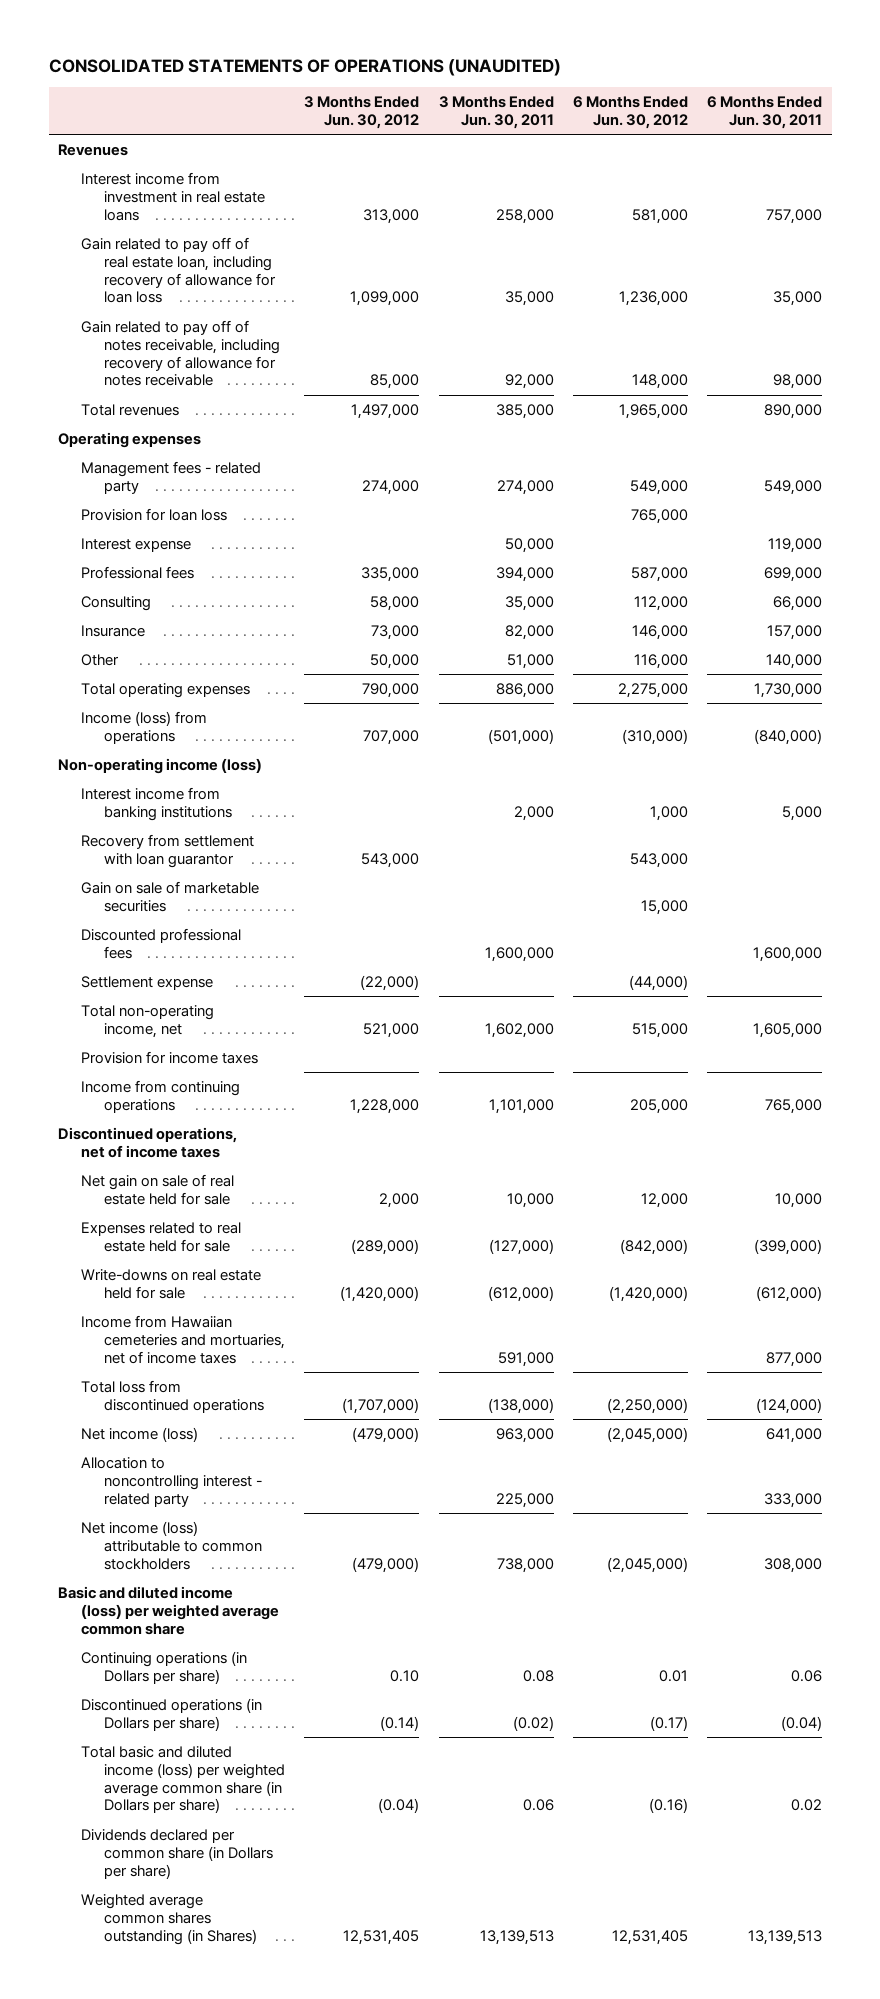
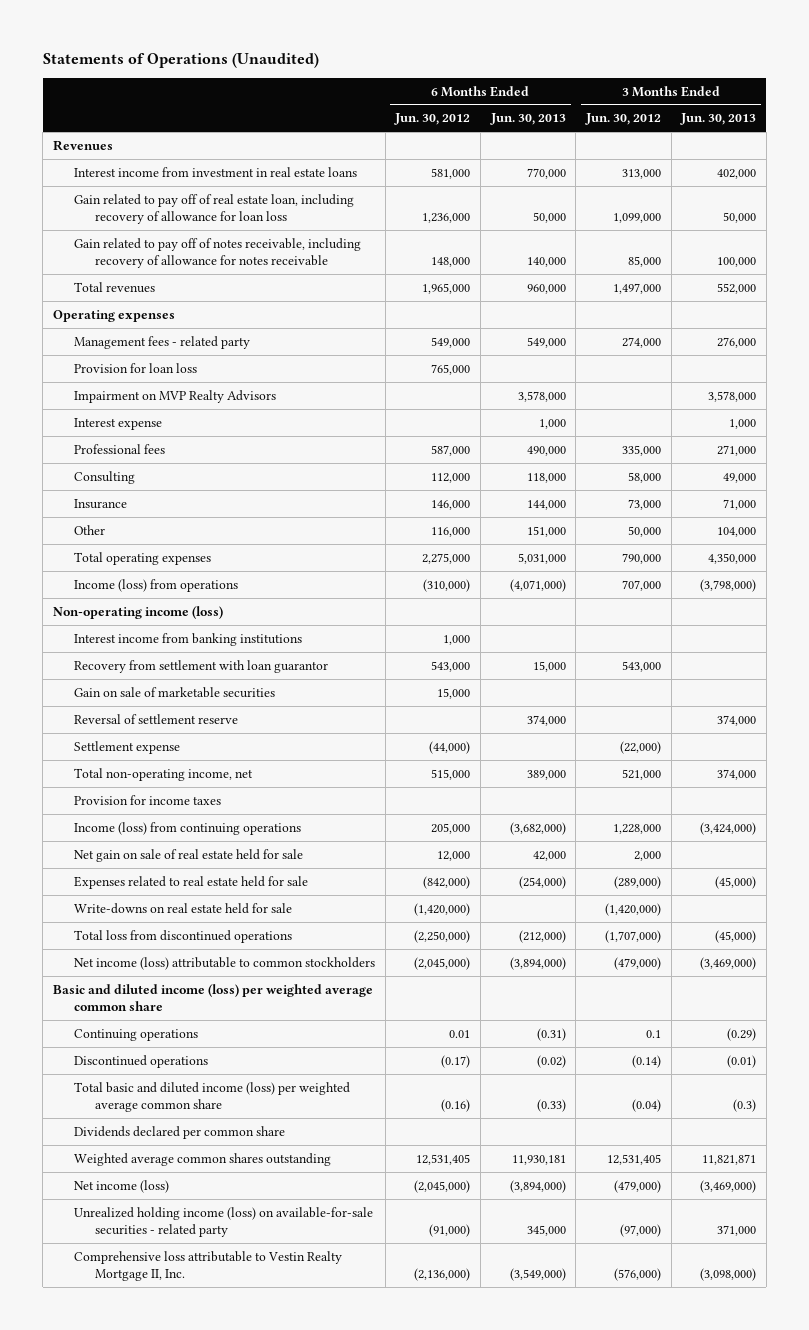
- CONSOLIDATED STATEMENTS OF OPERATIONS (UNAUDITED)
+ Statements of Operations (Unaudited)
- | 3 Months Ended Jun. 30, 2012 | 3 Months Ended Jun. 30, 2011 | 6 Months Ended Jun. 30, 2012 | 6 Months Ended Jun. 30, 2011
+ | 6 Months Ended Jun. 30, 2012 | 6 Months Ended Jun. 30, 2013 | 3 Months Ended Jun. 30, 2012 | 3 Months Ended Jun. 30, 2013
+ Impairment on MVP Realty Advisors | | 3,578,000 | | 3,578,000
- Discounted professional fees | | 1,600,000 | | 1,600,000
+ Reversal of settlement reserve | | 374,000 | | 374,000
- Income from continuing operations | 1,228,000 | 1,101,000 | 205,000 | 765,000
- Discontinued operations, net of income taxes
+ Income (loss) from continuing operations | 205,000 | (3,682,000) | 1,228,000 | (3,424,000)
- Income from Hawaiian cemeteries and mortuaries, net of income taxes | | 591,000 | | 877,000
- Allocation to noncontrolling interest - related party | | 225,000 | | 333,000
- Continuing operations (in Dollars per share) | 0.10 | 0.08 | 0.01 | 0.06
- Discontinued operations (in Dollars per share) | (0.14) | (0.02) | (0.17) | (0.04)
- Total basic and diluted income (loss) per weighted average common share (in Dollars per share) | (0.04) | 0.06 | (0.16) | 0.02
- Dividends declared per common share (in Dollars per share)
- Weighted average common shares outstanding (in Shares) | 12,531,405 | 13,139,513 | 12,531,405 | 13,139,513
+ Continuing operations | 0.01 | (0.31) | 0.1 | (0.29)
+ Discontinued operations | (0.17) | (0.02) | (0.14) | (0.01)
+ Total basic and diluted income (loss) per weighted average common share | (0.16) | (0.33) | (0.04) | (0.3)
+ Dividends declared per common share
+ Weighted average common shares outstanding | 12,531,405 | 11,930,181 | 12,531,405 | 11,821,871
moved down: Net income (loss) | (2,045,000) | (3,894,000) | (479,000) | (3,469,000)
+ Unrealized holding income (loss) on available-for-sale securities - related party | (91,000) | 345,000 | (97,000) | 371,000
+ Comprehensive loss attributable to Vestin Realty Mortgage II, Inc. | (2,136,000) | (3,549,000) | (576,000) | (3,098,000)

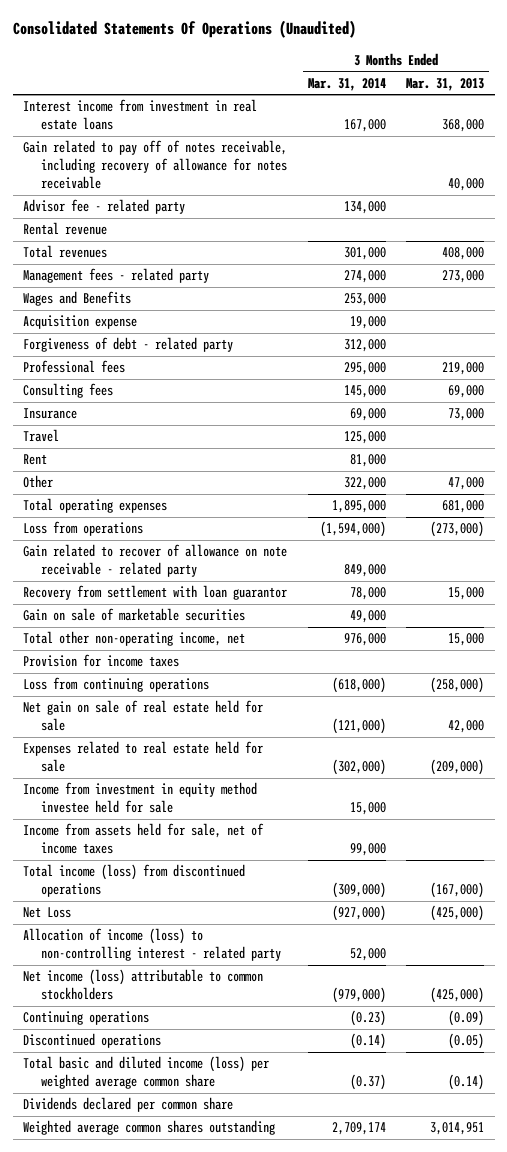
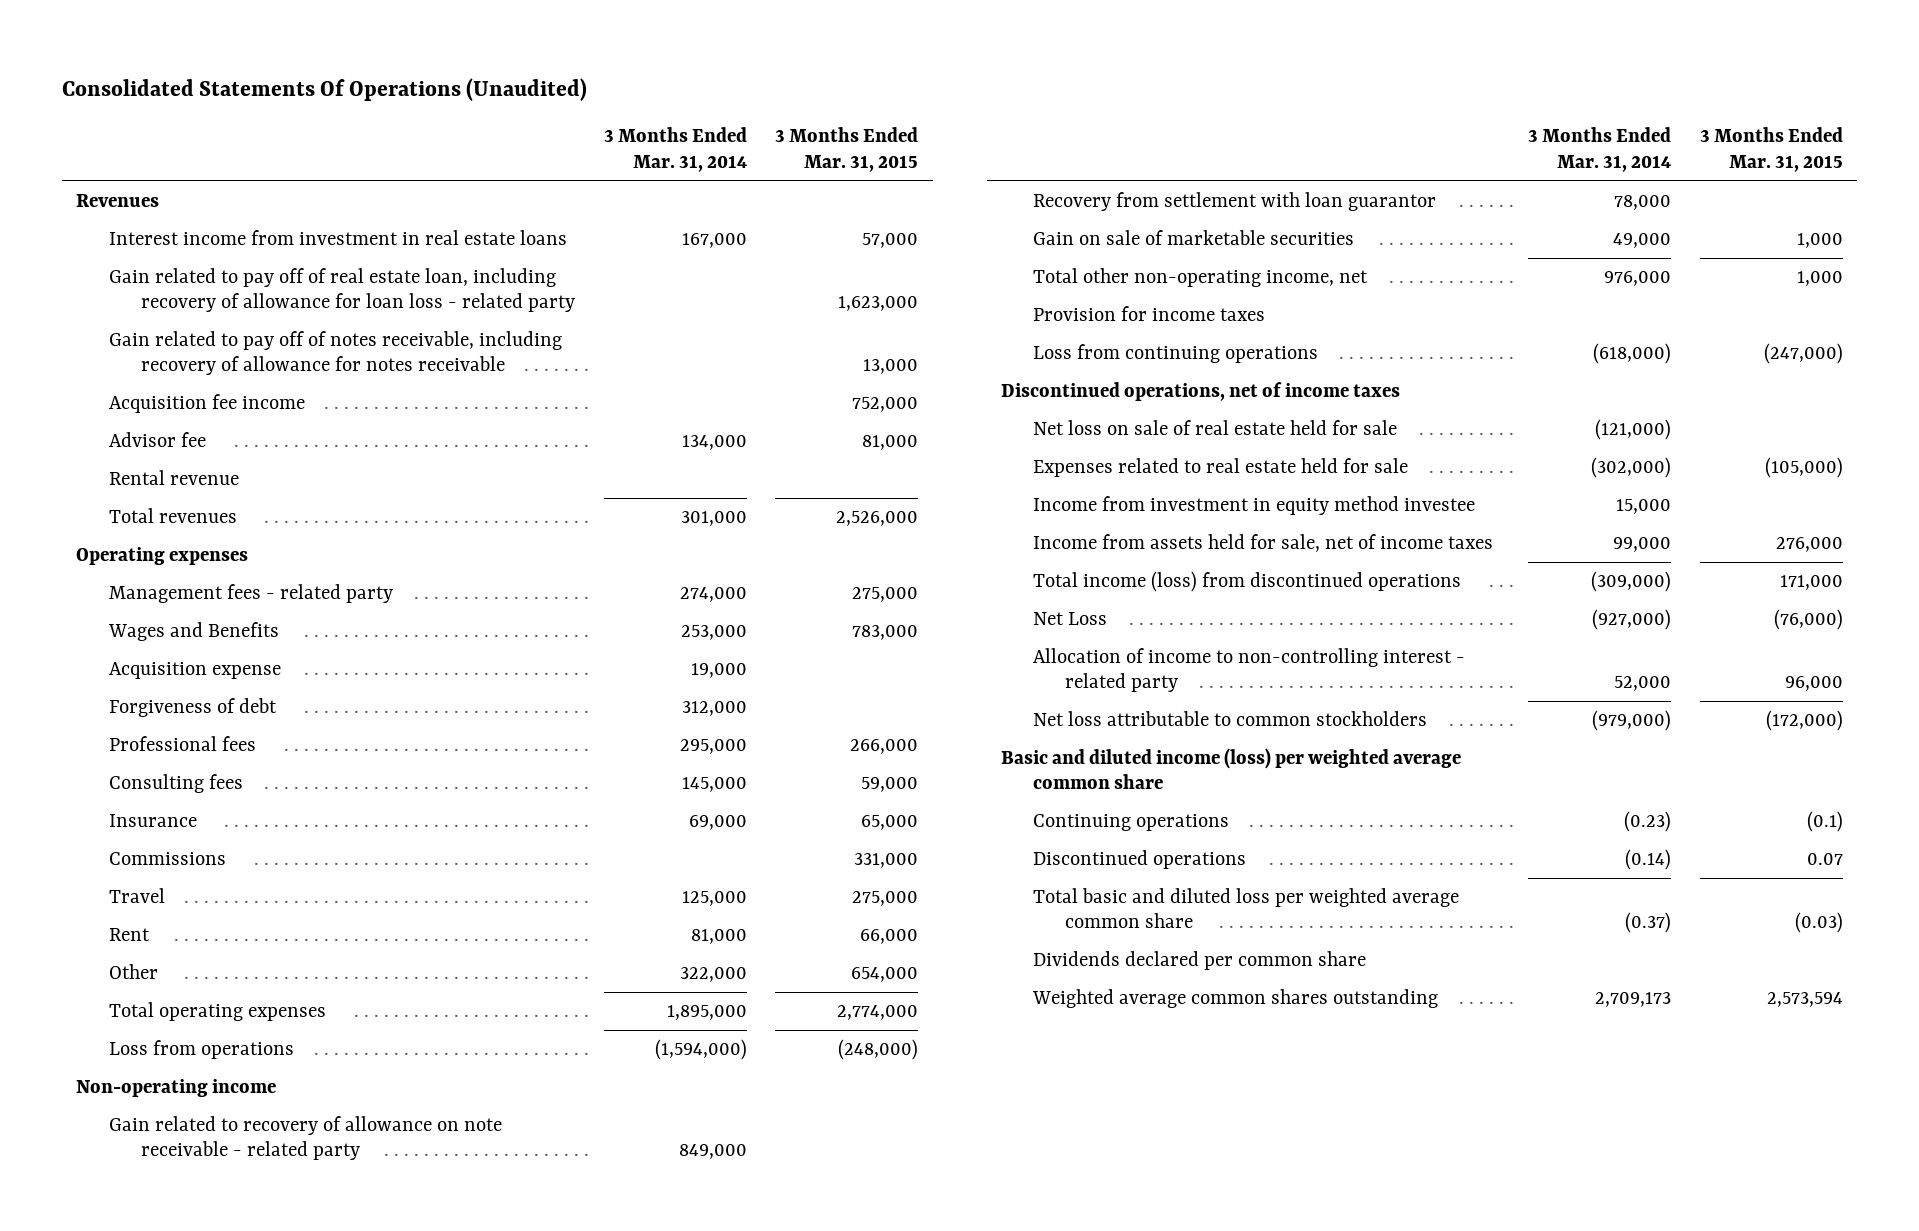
- | 3 Months Ended Mar. 31, 2014 | 3 Months Ended Mar. 31, 2013
+ | 3 Months Ended Mar. 31, 2014 | 3 Months Ended Mar. 31, 2015
+ Revenues
+ Gain related to pay off of real estate loan, including recovery of allowance for loan loss - related party | | 1,623,000
- Advisor fee - related party | 134,000 |
+ Acquisition fee income | | 752,000
+ Advisor fee | 134,000 | 81,000
+ Operating expenses
- Forgiveness of debt - related party | 312,000 |
+ Forgiveness of debt | 312,000 |
+ Commissions | | 331,000
- Gain related to recover of allowance on note receivable - related party | 849,000 |
+ Non-operating income
+ Gain related to recovery of allowance on note receivable - related party | 849,000 |
- Net gain on sale of real estate held for sale | (121,000) | 42,000
+ Discontinued operations, net of income taxes
+ Net loss on sale of real estate held for sale | (121,000) |
- Income from investment in equity method investee held for sale | 15,000 |
+ Income from investment in equity method investee | 15,000 |
- Allocation of income (loss) to non-controlling interest - related party | 52,000 |
- Net income (loss) attributable to common stockholders | (979,000) | (425,000)
+ Allocation of income to non-controlling interest - related party | 52,000 | 96,000
+ Net loss attributable to common stockholders | (979,000) | (172,000)
+ Basic and diluted income (loss) per weighted average common share
- Total basic and diluted income (loss) per weighted average common share | (0.37) | (0.14)
+ Total basic and diluted loss per weighted average common share | (0.37) | (0.03)
- Weighted average common shares outstanding | 2,709,174 | 3,014,951
+ Weighted average common shares outstanding | 2,709,173 | 2,573,594

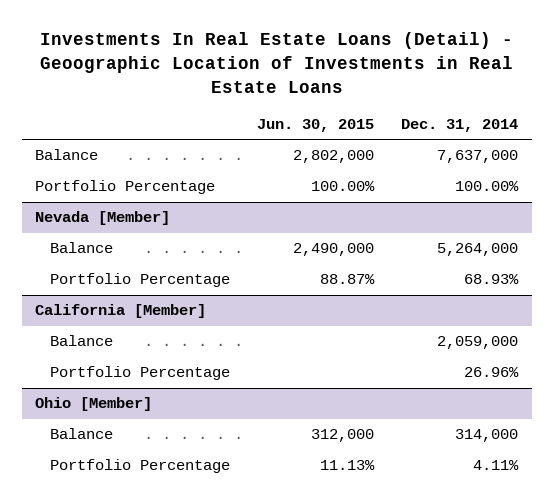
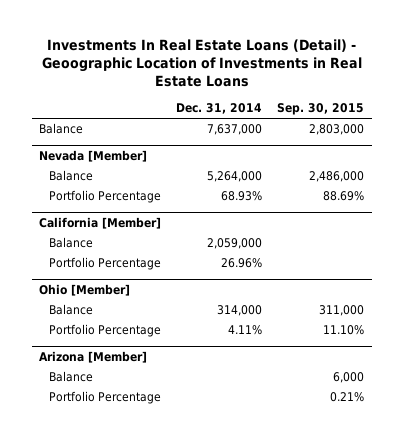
- | Jun. 30, 2015 | Dec. 31, 2014
+ | Dec. 31, 2014 | Sep. 30, 2015
- Portfolio Percentage | 100.00% | 100.00%
+ Arizona [Member]
+ Balance | | 6,000
+ Portfolio Percentage | | 0.21%

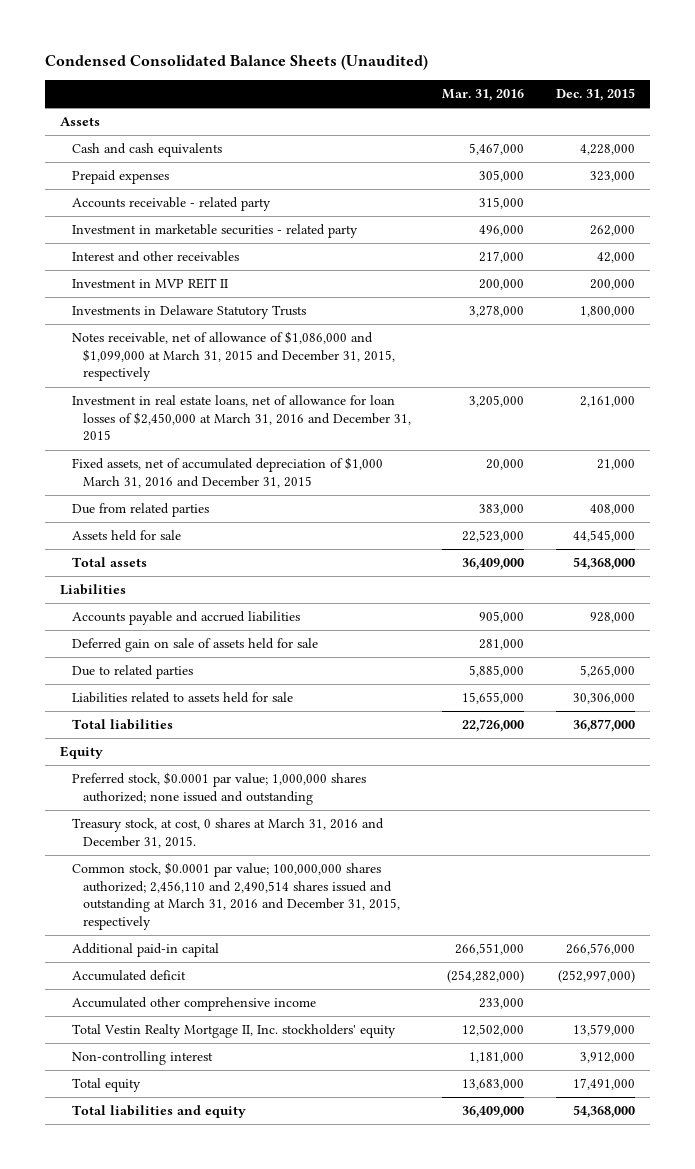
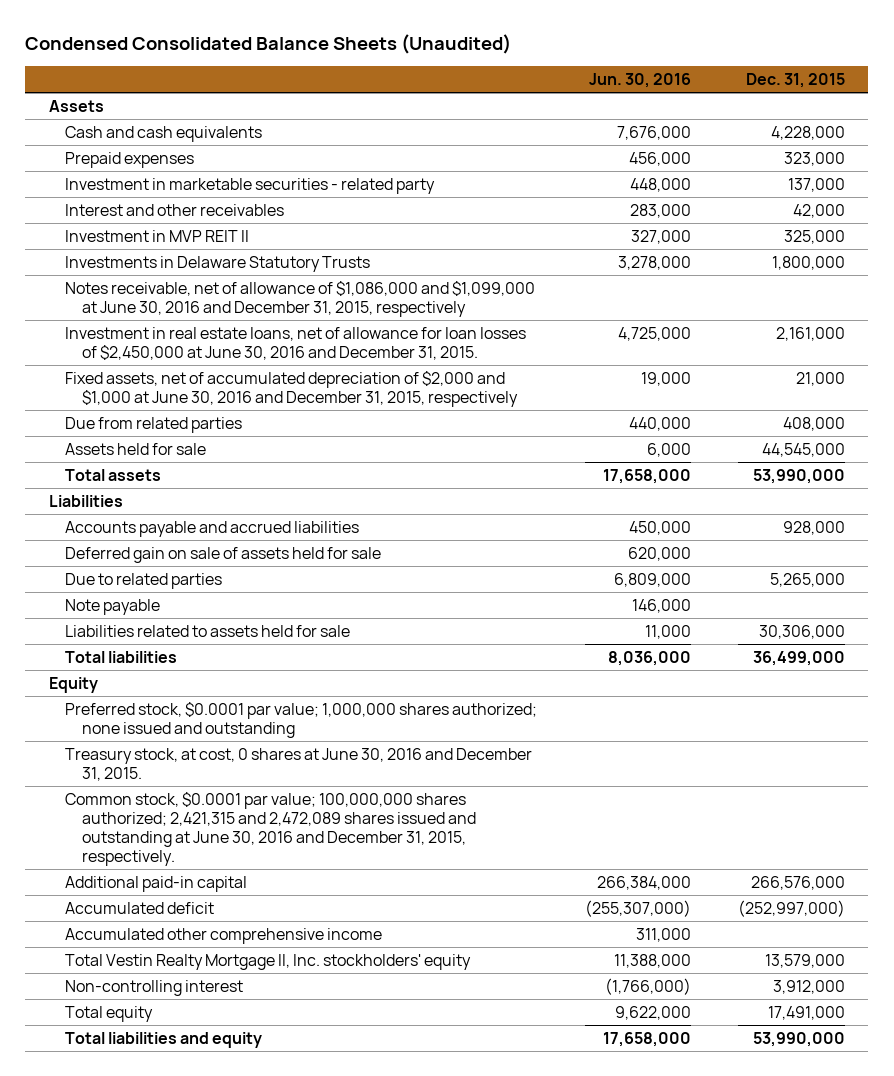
- | Mar. 31, 2016 | Dec. 31, 2015
+ | Jun. 30, 2016 | Dec. 31, 2015
- Accounts receivable - related party | 315,000 |
- Investment in marketable securities - related party | 496,000 | 262,000
+ Investment in marketable securities - related party | 448,000 | 137,000
- Investment in MVP REIT II | 200,000 | 200,000
+ Investment in MVP REIT II | 327,000 | 325,000
- Notes receivable, net of allowance of $1,086,000 and $1,099,000 at March 31, 2015 and December 31, 2015, respectively
- Investment in real estate loans, net of allowance for loan losses of $2,450,000 at March 31, 2016 and December 31, 2015 | 3,205,000 | 2,161,000
- Fixed assets, net of accumulated depreciation of $1,000 March 31, 2016 and December 31, 2015 | 20,000 | 21,000
+ Notes receivable, net of allowance of $1,086,000 and $1,099,000 at June 30, 2016 and December 31, 2015, respectively
+ Investment in real estate loans, net of allowance for loan losses of $2,450,000 at June 30, 2016 and December 31, 2015. | 4,725,000 | 2,161,000
+ Fixed assets, net of accumulated depreciation of $2,000 and $1,000 at June 30, 2016 and December 31, 2015, respectively | 19,000 | 21,000
- Total assets | 36,409,000 | 54,368,000
+ Total assets | 17,658,000 | 53,990,000
+ Note payable | 146,000 |
- Total liabilities | 22,726,000 | 36,877,000
+ Total liabilities | 8,036,000 | 36,499,000
- Treasury stock, at cost, 0 shares at March 31, 2016 and December 31, 2015.
- Common stock, $0.0001 par value; 100,000,000 shares authorized; 2,456,110 and 2,490,514 shares issued and outstanding at March 31, 2016 and December 31, 2015, respectively
+ Treasury stock, at cost, 0 shares at June 30, 2016 and December 31, 2015.
+ Common stock, $0.0001 par value; 100,000,000 shares authorized; 2,421,315 and 2,472,089 shares issued and outstanding at June 30, 2016 and December 31, 2015, respectively.
- Total liabilities and equity | 36,409,000 | 54,368,000
+ Total liabilities and equity | 17,658,000 | 53,990,000

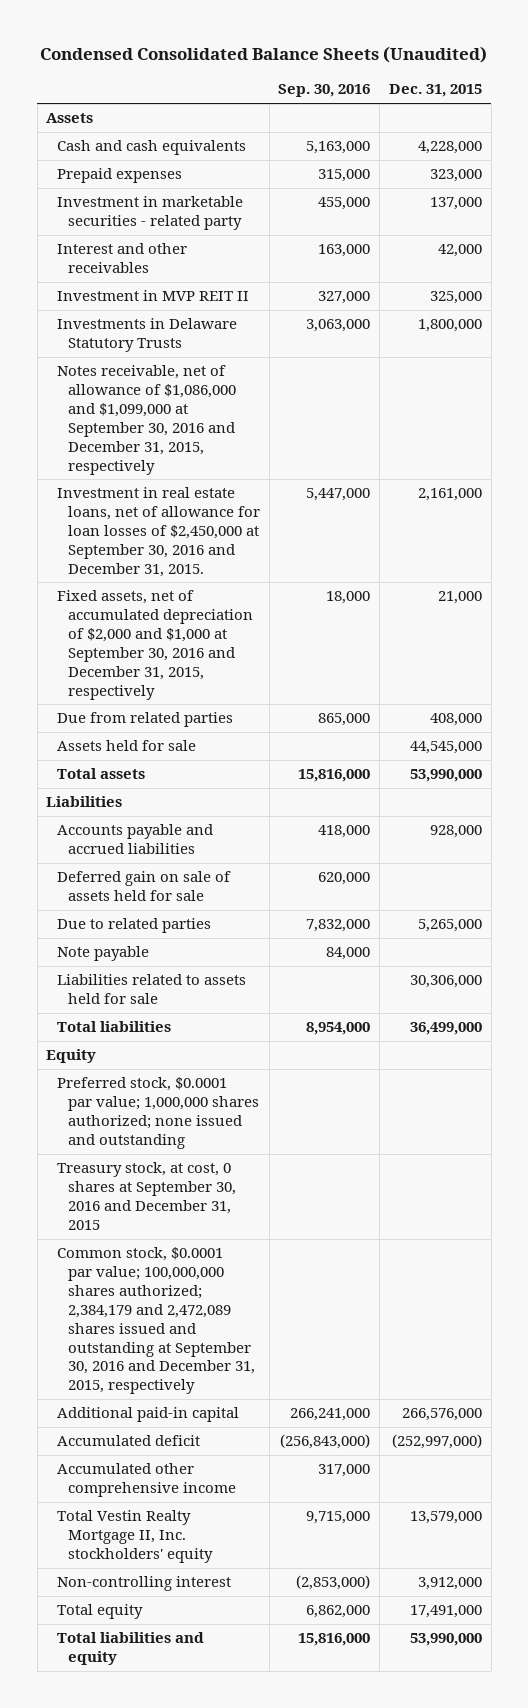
- | Jun. 30, 2016 | Dec. 31, 2015
+ | Sep. 30, 2016 | Dec. 31, 2015
- Notes receivable, net of allowance of $1,086,000 and $1,099,000 at June 30, 2016 and December 31, 2015, respectively
- Investment in real estate loans, net of allowance for loan losses of $2,450,000 at June 30, 2016 and December 31, 2015. | 4,725,000 | 2,161,000
- Fixed assets, net of accumulated depreciation of $2,000 and $1,000 at June 30, 2016 and December 31, 2015, respectively | 19,000 | 21,000
+ Notes receivable, net of allowance of $1,086,000 and $1,099,000 at September 30, 2016 and December 31, 2015, respectively
+ Investment in real estate loans, net of allowance for loan losses of $2,450,000 at September 30, 2016 and December 31, 2015. | 5,447,000 | 2,161,000
+ Fixed assets, net of accumulated depreciation of $2,000 and $1,000 at September 30, 2016 and December 31, 2015, respectively | 18,000 | 21,000
- Treasury stock, at cost, 0 shares at June 30, 2016 and December 31, 2015.
- Common stock, $0.0001 par value; 100,000,000 shares authorized; 2,421,315 and 2,472,089 shares issued and outstanding at June 30, 2016 and December 31, 2015, respectively.
+ Treasury stock, at cost, 0 shares at September 30, 2016 and December 31, 2015
+ Common stock, $0.0001 par value; 100,000,000 shares authorized; 2,384,179 and 2,472,089 shares issued and outstanding at September 30, 2016 and December 31, 2015, respectively

